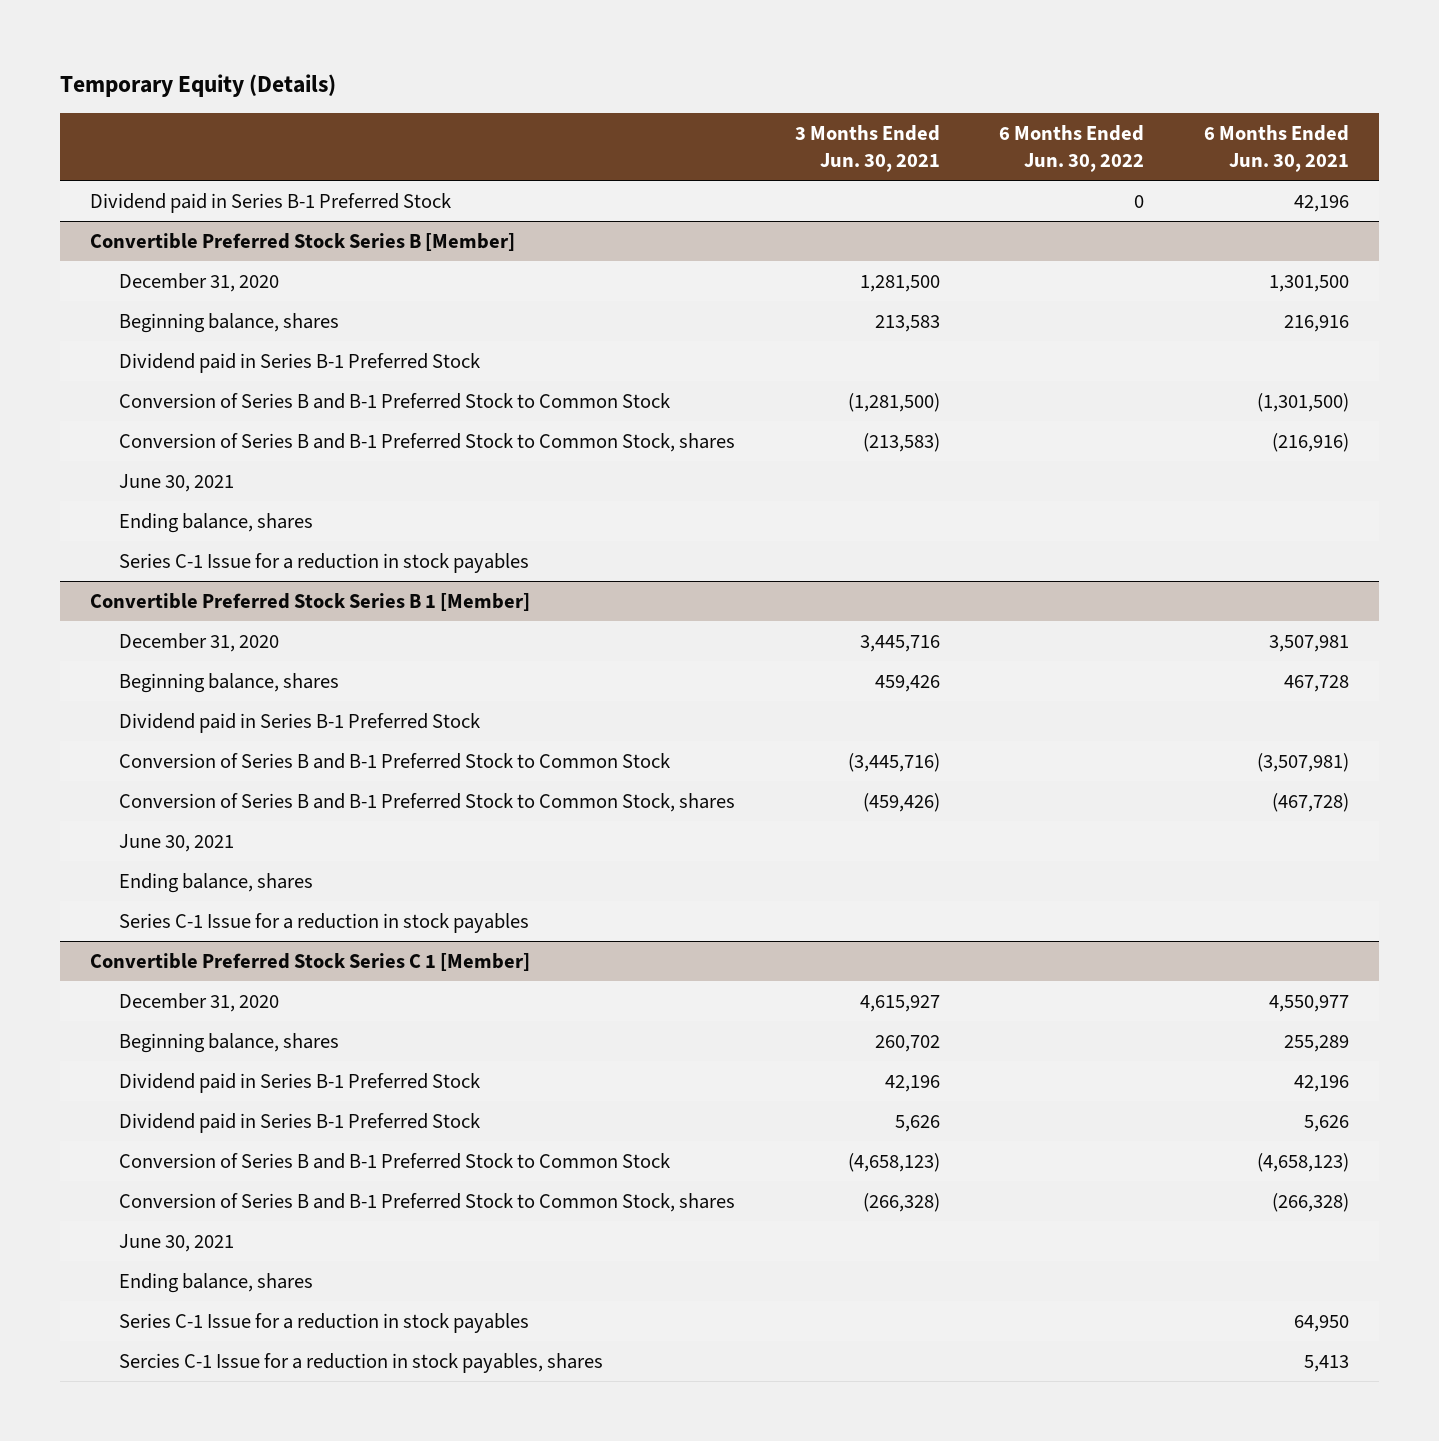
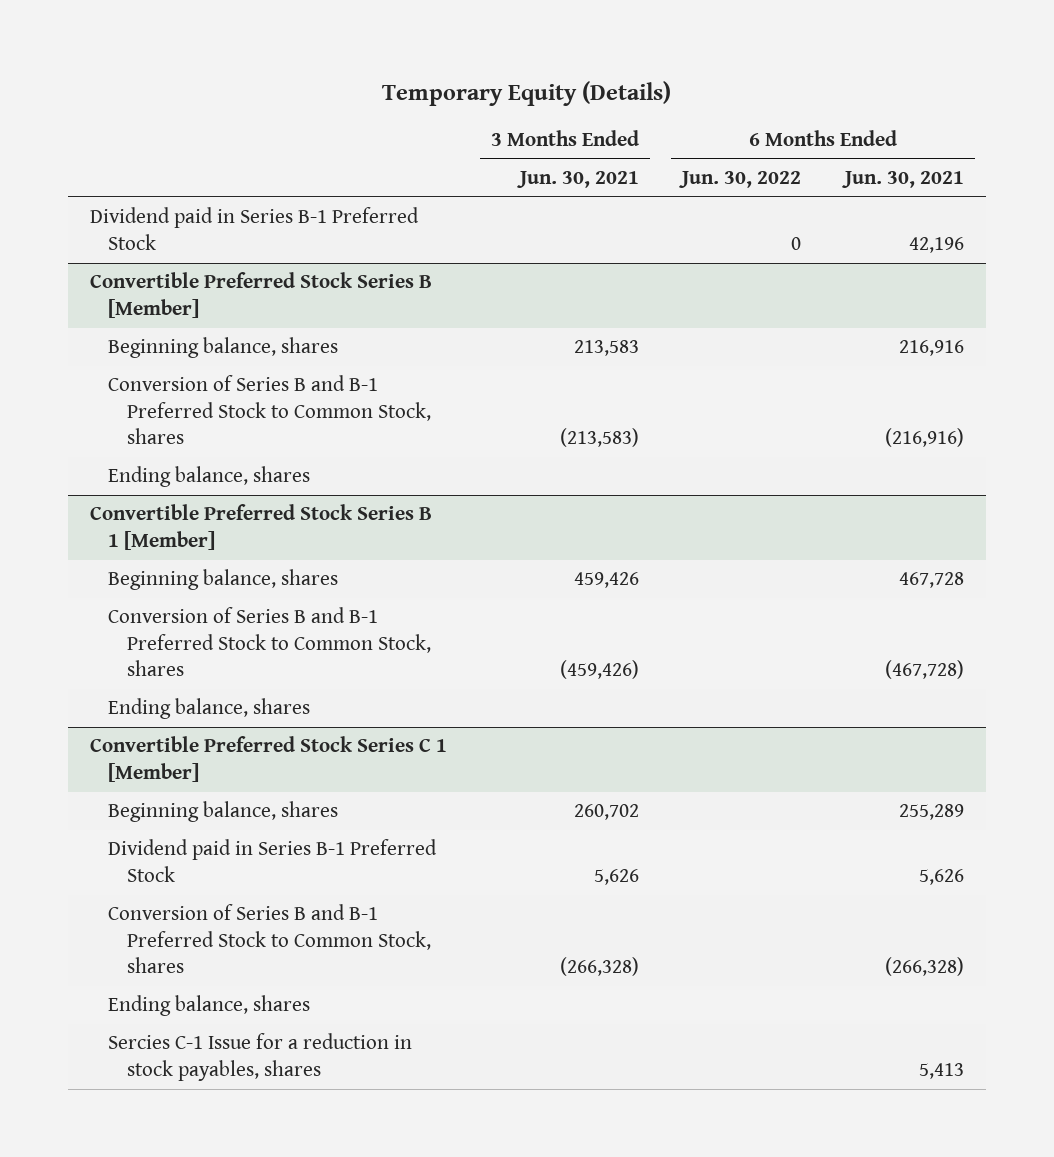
@ Convertible Preferred Stock Series B [Member]
- December 31, 2020 | 1,281,500 | | 1,301,500
- Dividend paid in Series B-1 Preferred Stock
- Conversion of Series B and B-1 Preferred Stock to Common Stock | (1,281,500) | | (1,301,500)
- June 30, 2021
- Series C-1 Issue for a reduction in stock payables
@ Convertible Preferred Stock Series B 1 [Member]
- December 31, 2020 | 3,445,716 | | 3,507,981
- Dividend paid in Series B-1 Preferred Stock
- Conversion of Series B and B-1 Preferred Stock to Common Stock | (3,445,716) | | (3,507,981)
- June 30, 2021
- Series C-1 Issue for a reduction in stock payables
@ Convertible Preferred Stock Series C 1 [Member]
- December 31, 2020 | 4,615,927 | | 4,550,977
- Dividend paid in Series B-1 Preferred Stock | 42,196 | | 42,196
- Conversion of Series B and B-1 Preferred Stock to Common Stock | (4,658,123) | | (4,658,123)
- June 30, 2021
- Series C-1 Issue for a reduction in stock payables | | | 64,950

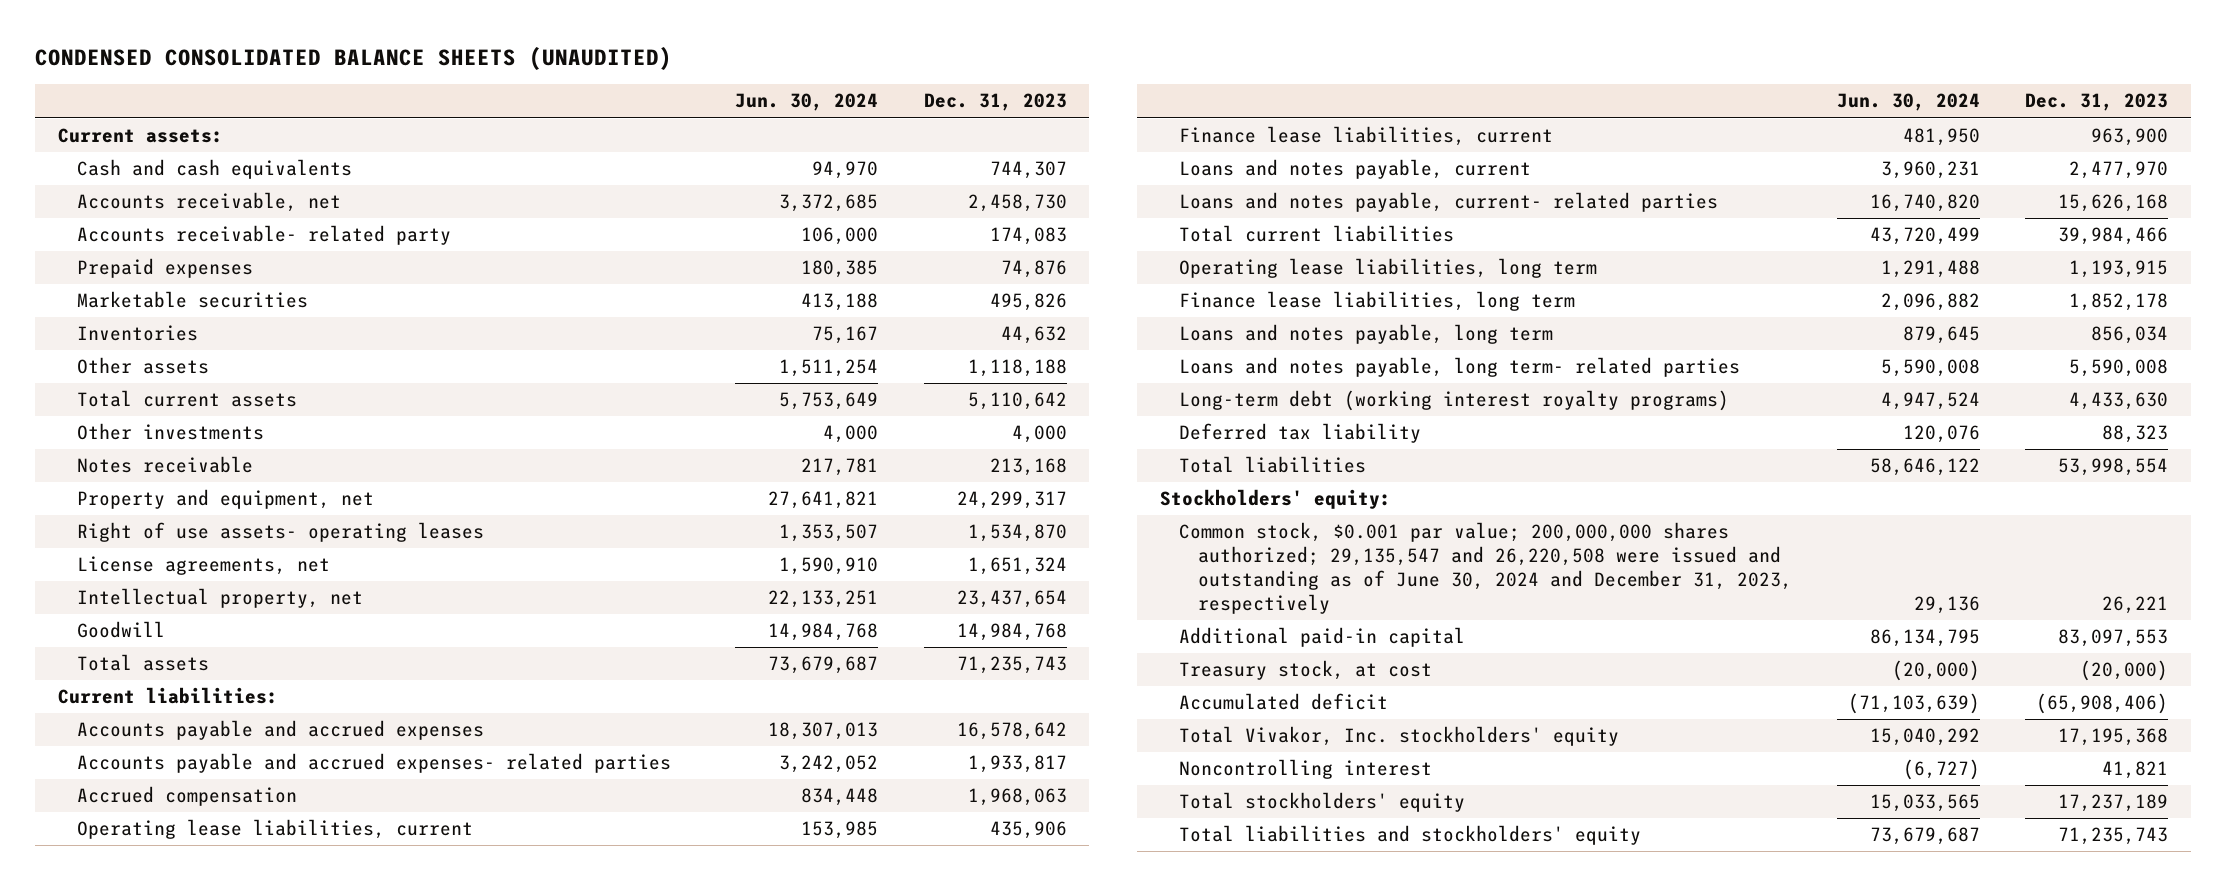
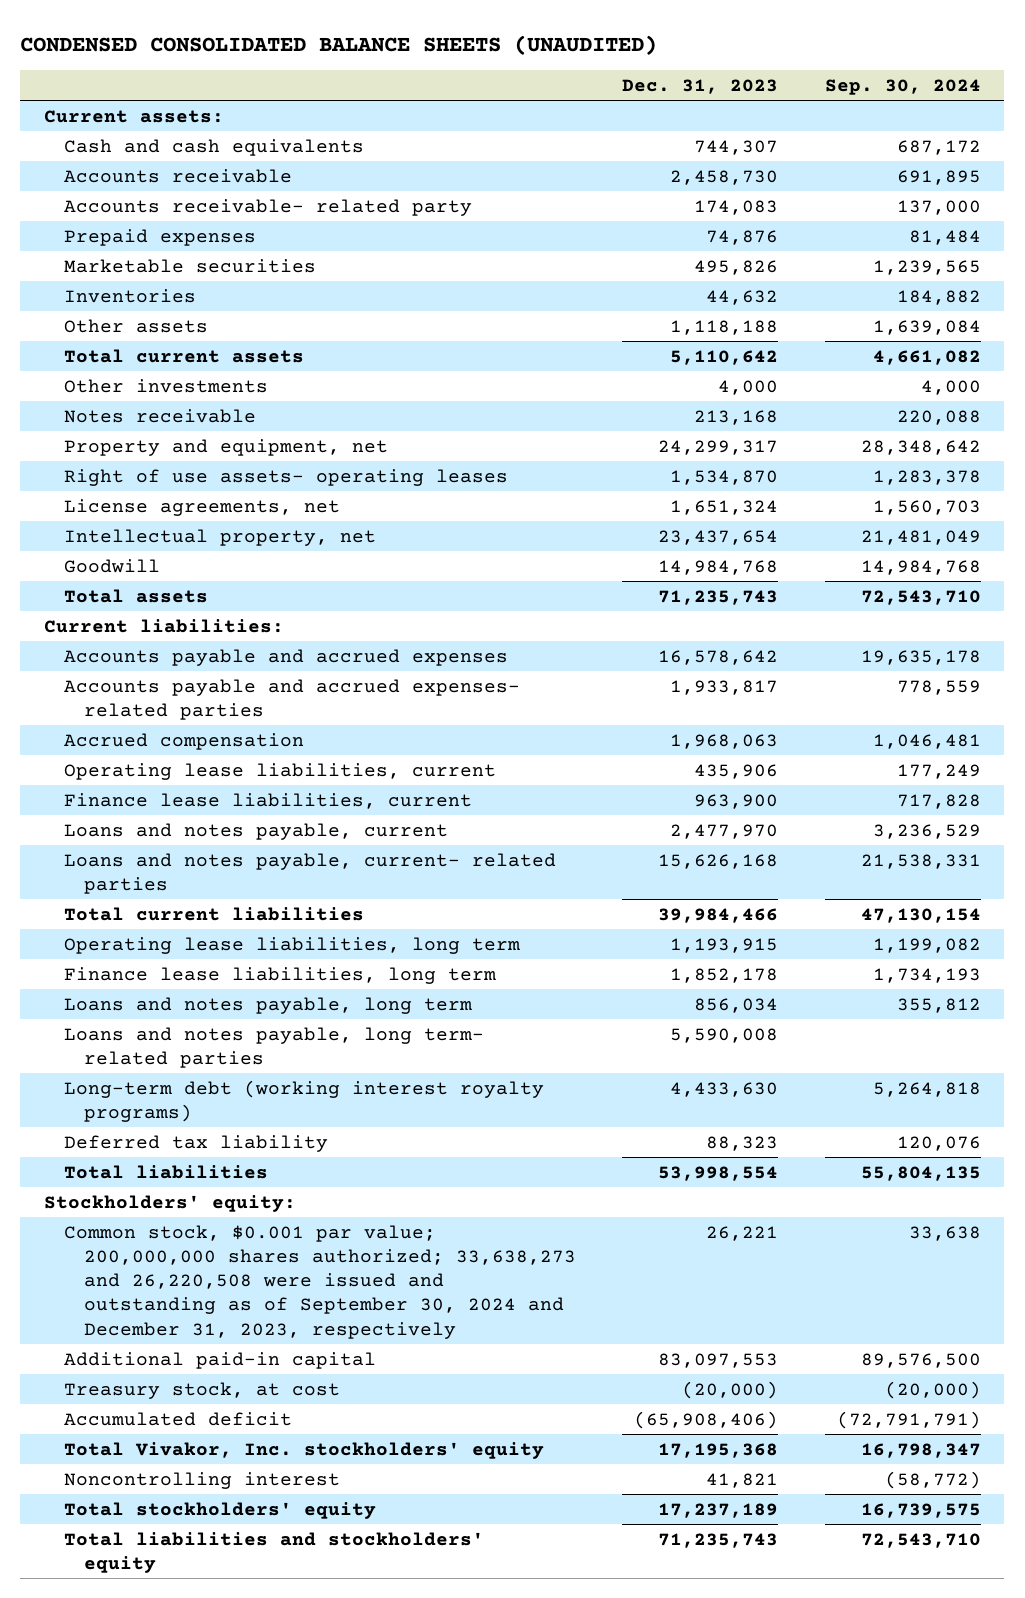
- | Jun. 30, 2024 | Dec. 31, 2023
+ | Dec. 31, 2023 | Sep. 30, 2024
- Accounts receivable, net | 3,372,685 | 2,458,730
+ Accounts receivable | 2,458,730 | 691,895
- Common stock, $0.001 par value; 200,000,000 shares authorized; 29,135,547 and 26,220,508 were issued and outstanding as of June 30, 2024 and December 31, 2023, respectively | 29,136 | 26,221
+ Common stock, $0.001 par value; 200,000,000 shares authorized; 33,638,273 and 26,220,508 were issued and outstanding as of September 30, 2024 and December 31, 2023, respectively | 26,221 | 33,638

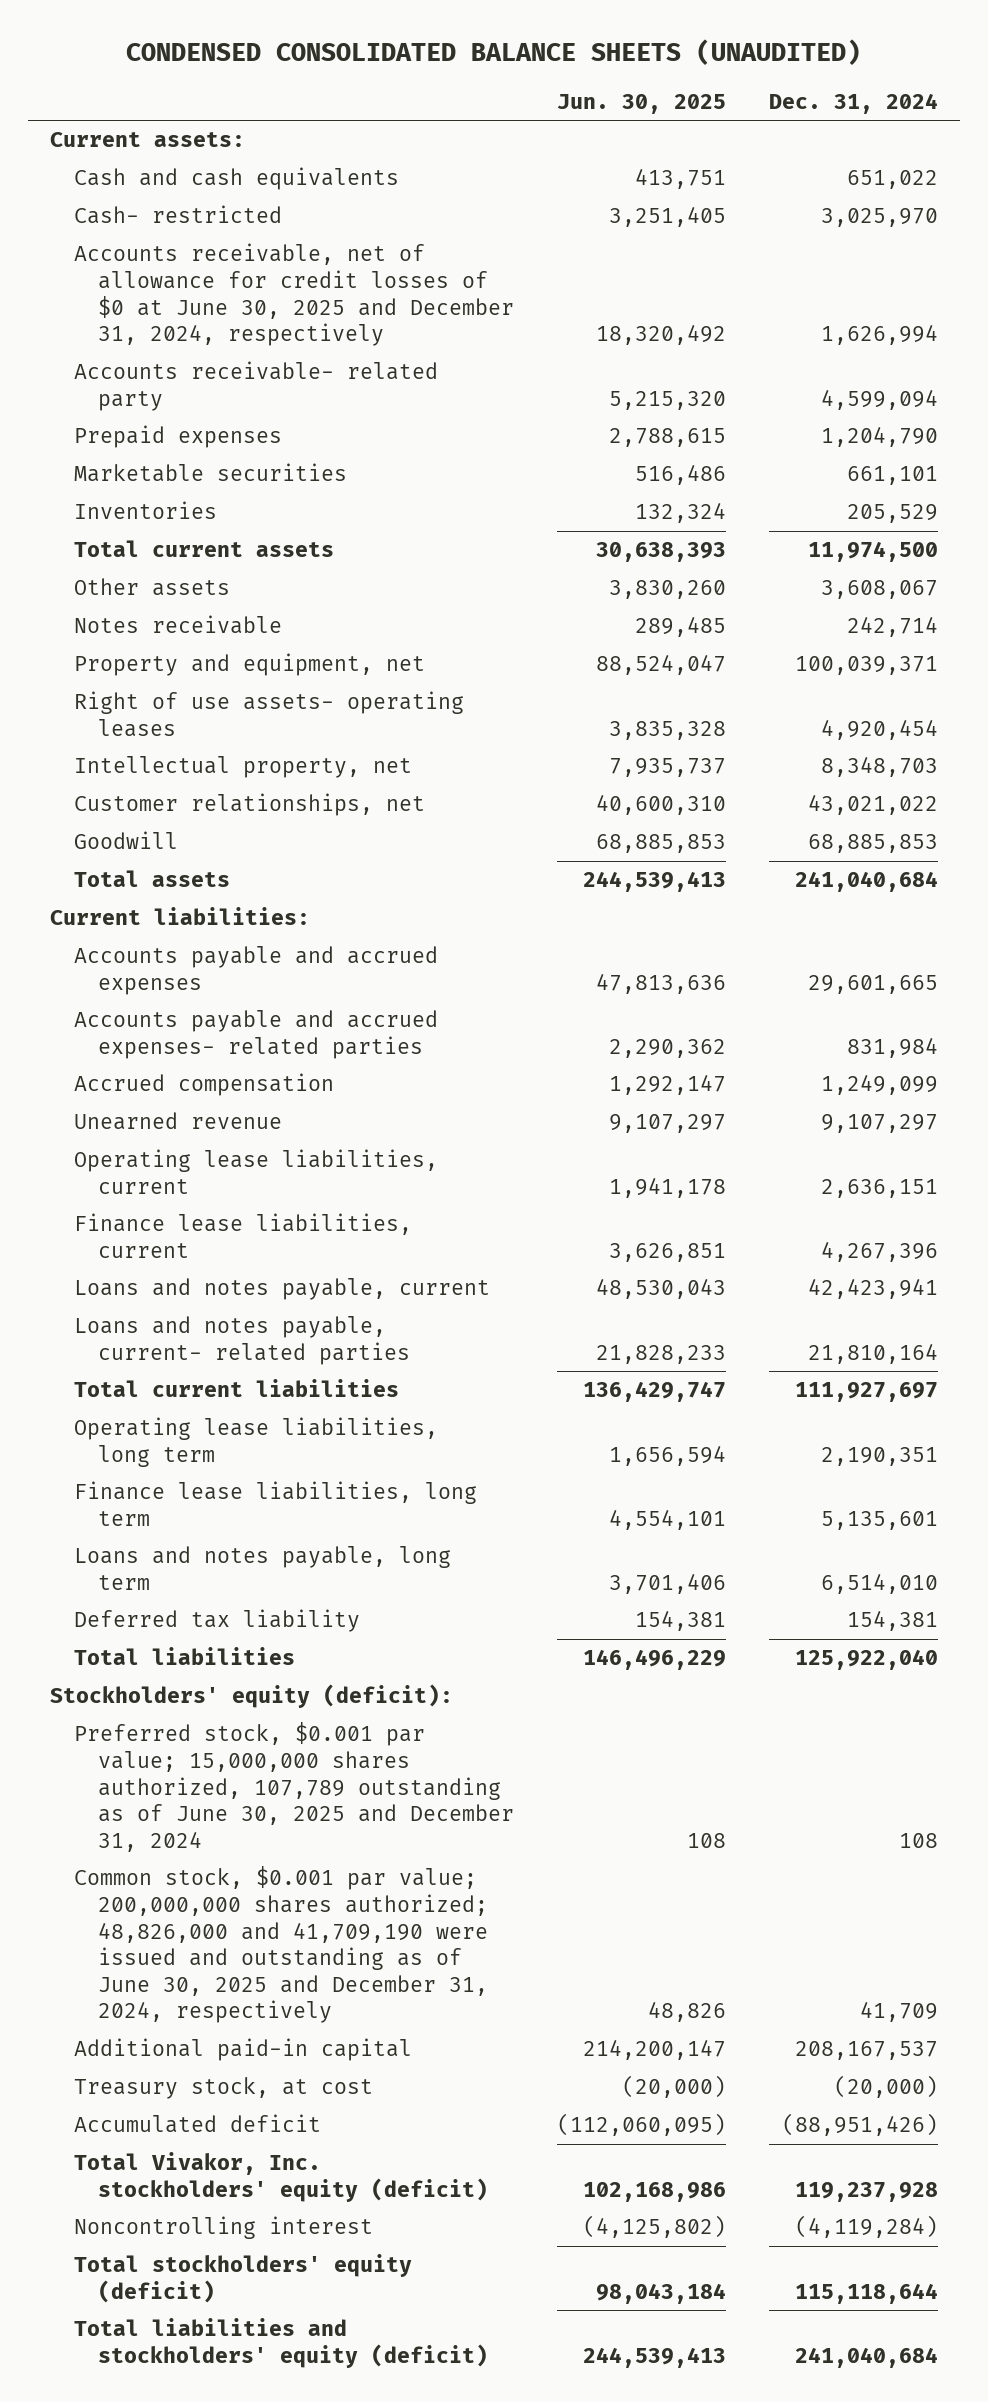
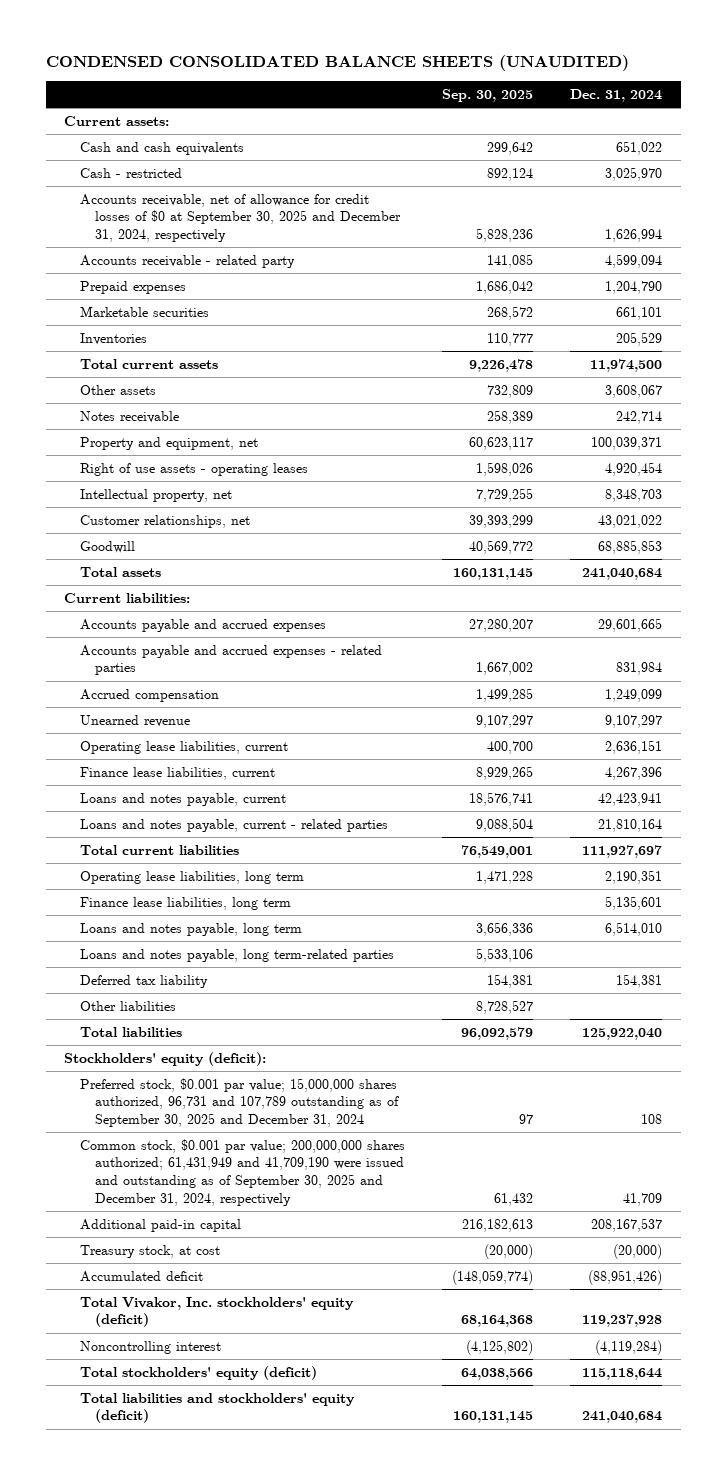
- | Jun. 30, 2025 | Dec. 31, 2024
+ | Sep. 30, 2025 | Dec. 31, 2024
- Cash- restricted | 3,251,405 | 3,025,970
- Accounts receivable, net of allowance for credit losses of $0 at June 30, 2025 and December 31, 2024, respectively | 18,320,492 | 1,626,994
- Accounts receivable- related party | 5,215,320 | 4,599,094
+ Cash - restricted | 892,124 | 3,025,970
+ Accounts receivable, net of allowance for credit losses of $0 at September 30, 2025 and December 31, 2024, respectively | 5,828,236 | 1,626,994
+ Accounts receivable - related party | 141,085 | 4,599,094
- Right of use assets- operating leases | 3,835,328 | 4,920,454
+ Right of use assets - operating leases | 1,598,026 | 4,920,454
- Accounts payable and accrued expenses- related parties | 2,290,362 | 831,984
+ Accounts payable and accrued expenses - related parties | 1,667,002 | 831,984
- Loans and notes payable, current- related parties | 21,828,233 | 21,810,164
+ Loans and notes payable, current - related parties | 9,088,504 | 21,810,164
+ Loans and notes payable, long term-related parties | 5,533,106 |
+ Other liabilities | 8,728,527 |
- Preferred stock, $0.001 par value; 15,000,000 shares authorized, 107,789 outstanding as of June 30, 2025 and December 31, 2024 | 108 | 108
- Common stock, $0.001 par value; 200,000,000 shares authorized; 48,826,000 and 41,709,190 were issued and outstanding as of June 30, 2025 and December 31, 2024, respectively | 48,826 | 41,709
+ Preferred stock, $0.001 par value; 15,000,000 shares authorized, 96,731 and 107,789 outstanding as of September 30, 2025 and December 31, 2024 | 97 | 108
+ Common stock, $0.001 par value; 200,000,000 shares authorized; 61,431,949 and 41,709,190 were issued and outstanding as of September 30, 2025 and December 31, 2024, respectively | 61,432 | 41,709

